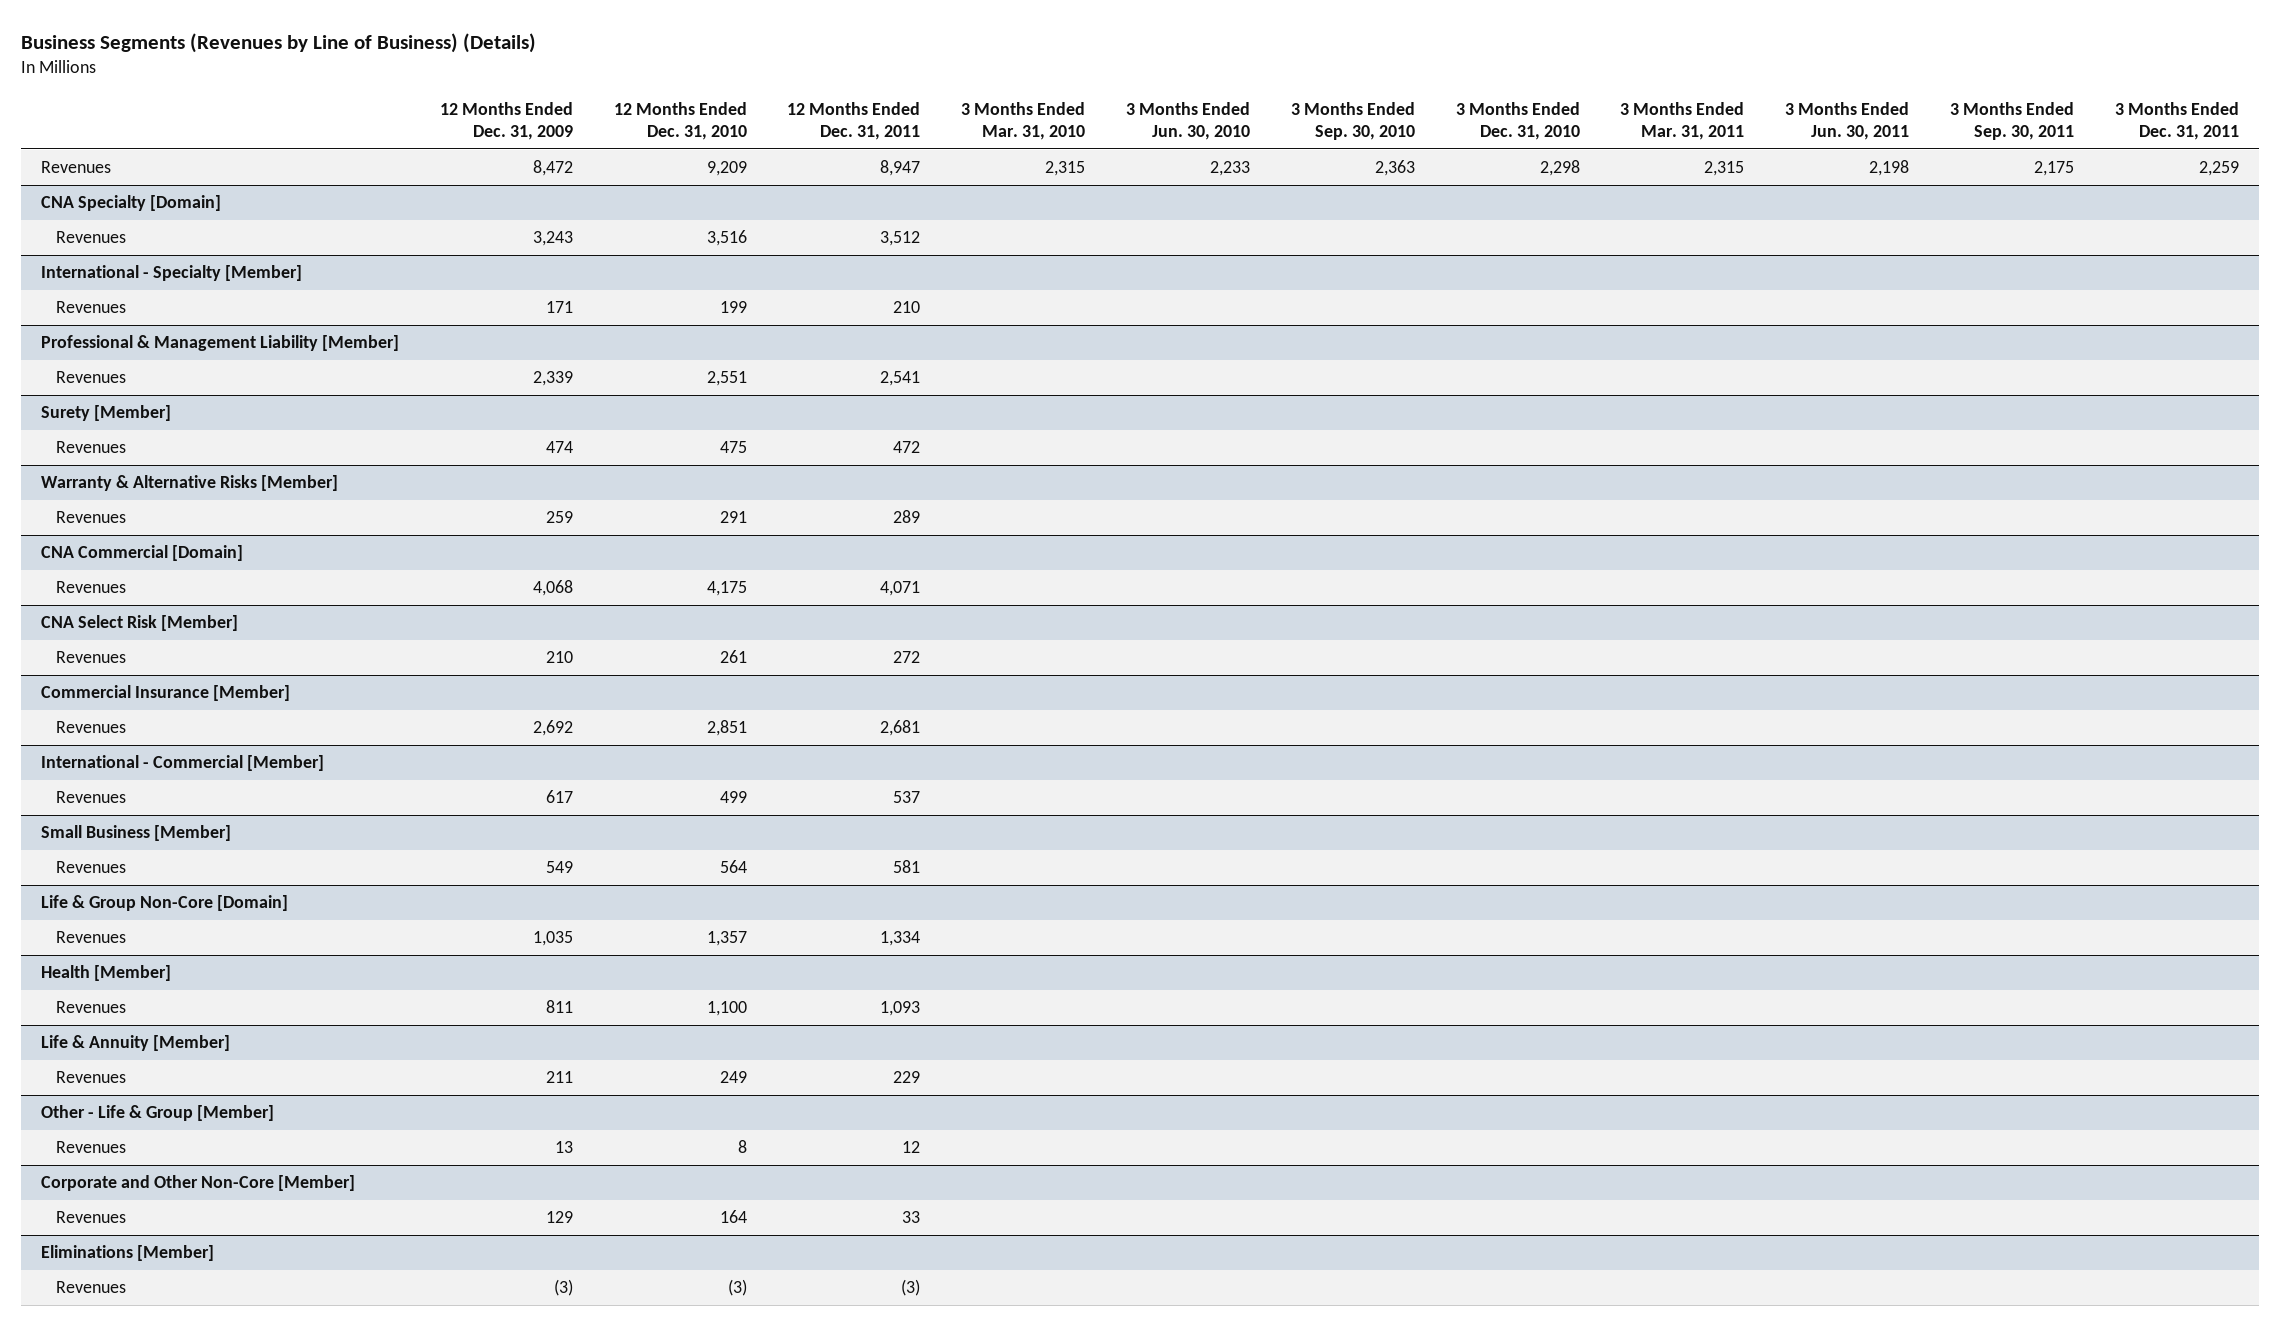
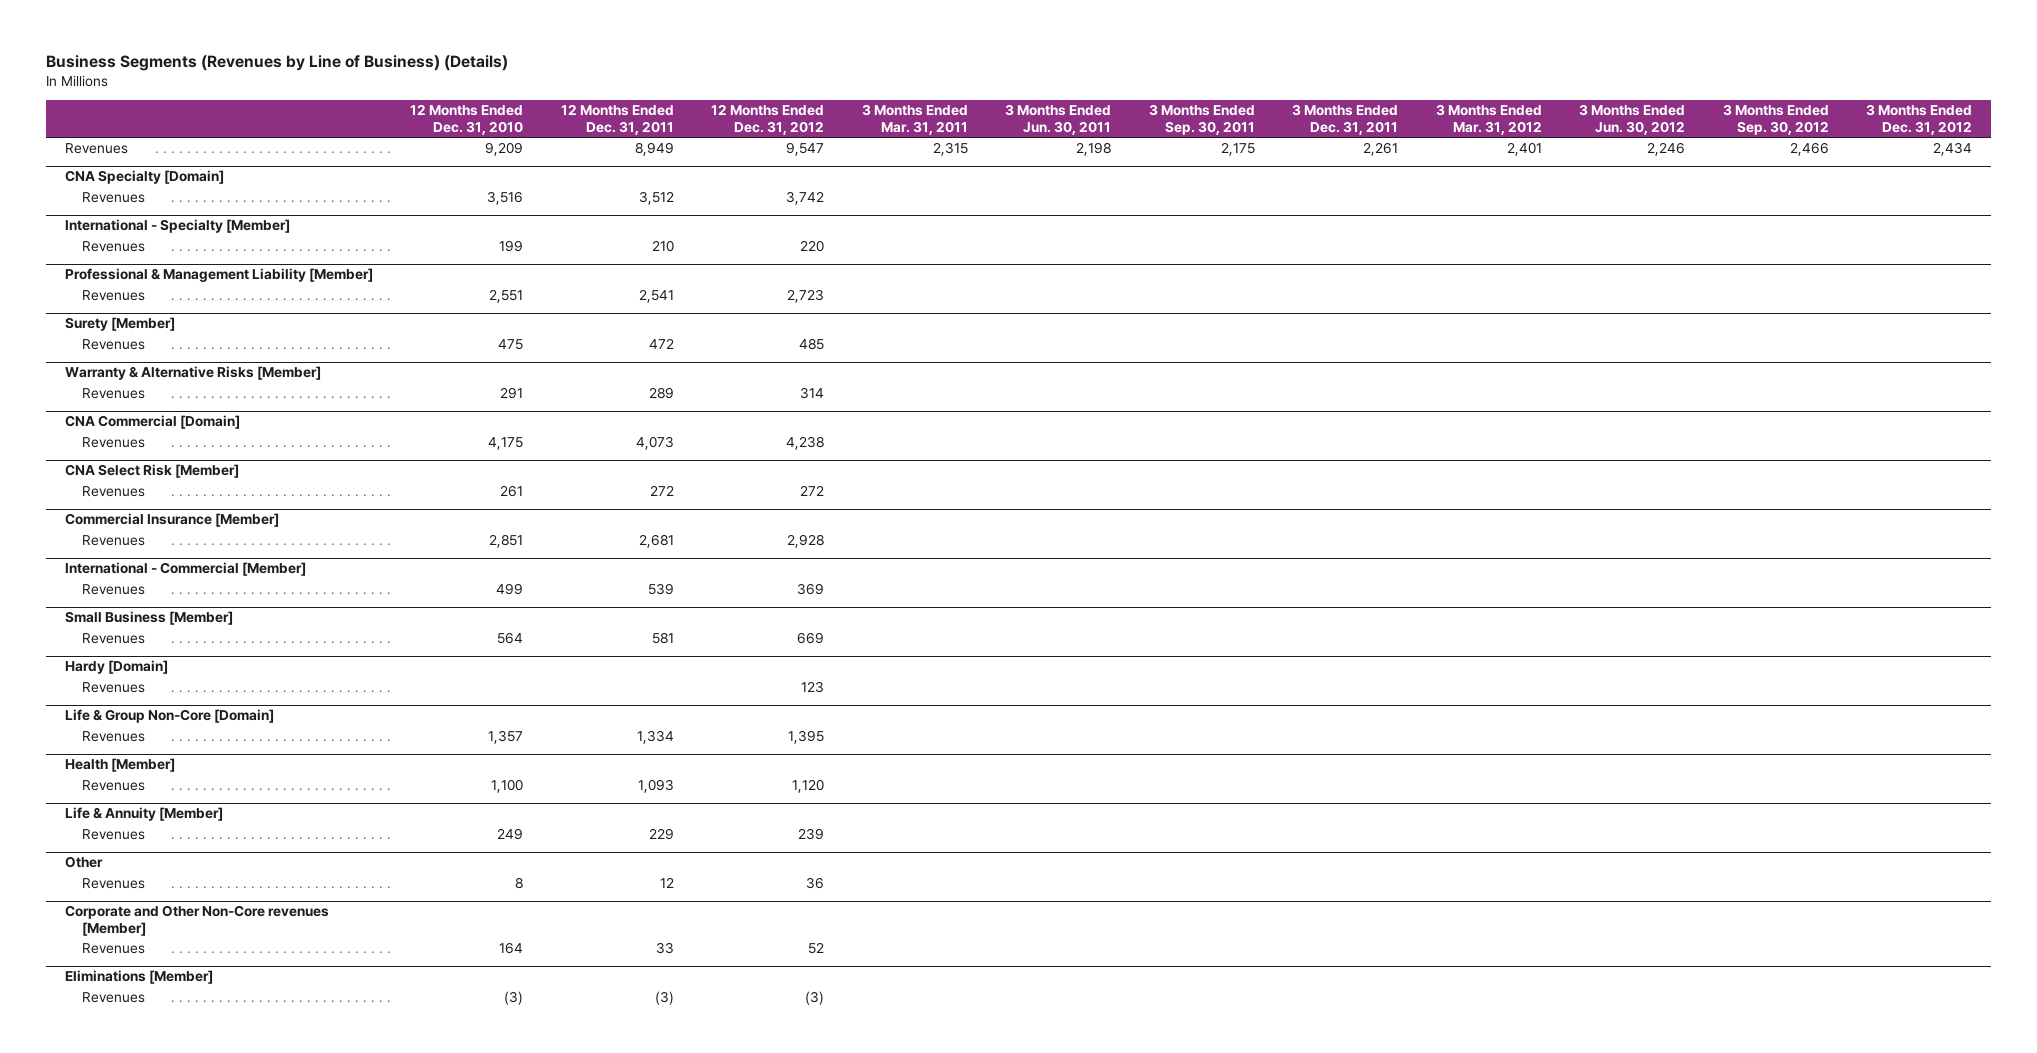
- | 12 Months Ended Dec. 31, 2009 | 12 Months Ended Dec. 31, 2010 | 12 Months Ended Dec. 31, 2011 | 3 Months Ended Mar. 31, 2010 | 3 Months Ended Jun. 30, 2010 | 3 Months Ended Sep. 30, 2010 | 3 Months Ended Dec. 31, 2010 | 3 Months Ended Mar. 31, 2011 | 3 Months Ended Jun. 30, 2011 | 3 Months Ended Sep. 30, 2011 | 3 Months Ended Dec. 31, 2011
+ | 12 Months Ended Dec. 31, 2010 | 12 Months Ended Dec. 31, 2011 | 12 Months Ended Dec. 31, 2012 | 3 Months Ended Mar. 31, 2011 | 3 Months Ended Jun. 30, 2011 | 3 Months Ended Sep. 30, 2011 | 3 Months Ended Dec. 31, 2011 | 3 Months Ended Mar. 31, 2012 | 3 Months Ended Jun. 30, 2012 | 3 Months Ended Sep. 30, 2012 | 3 Months Ended Dec. 31, 2012
- Revenues | 8,472 | 9,209 | 8,947 | 2,315 | 2,233 | 2,363 | 2,298 | 2,315 | 2,198 | 2,175 | 2,259
+ Revenues | 9,209 | 8,949 | 9,547 | 2,315 | 2,198 | 2,175 | 2,261 | 2,401 | 2,246 | 2,466 | 2,434
@ CNA Commercial [Domain]
- Revenues | 4,068 | 4,175 | 4,071 | | | | | | | |
+ Revenues | 4,175 | 4,073 | 4,238 | | | | | | | |
@ International - Commercial [Member]
- Revenues | 617 | 499 | 537 | | | | | | | |
+ Revenues | 499 | 539 | 369 | | | | | | | |
+ Hardy [Domain]
+ Revenues | | | 123 | | | | | | | |
- Other - Life & Group [Member]
+ Other
- Corporate and Other Non-Core [Member]
+ Corporate and Other Non-Core revenues [Member]

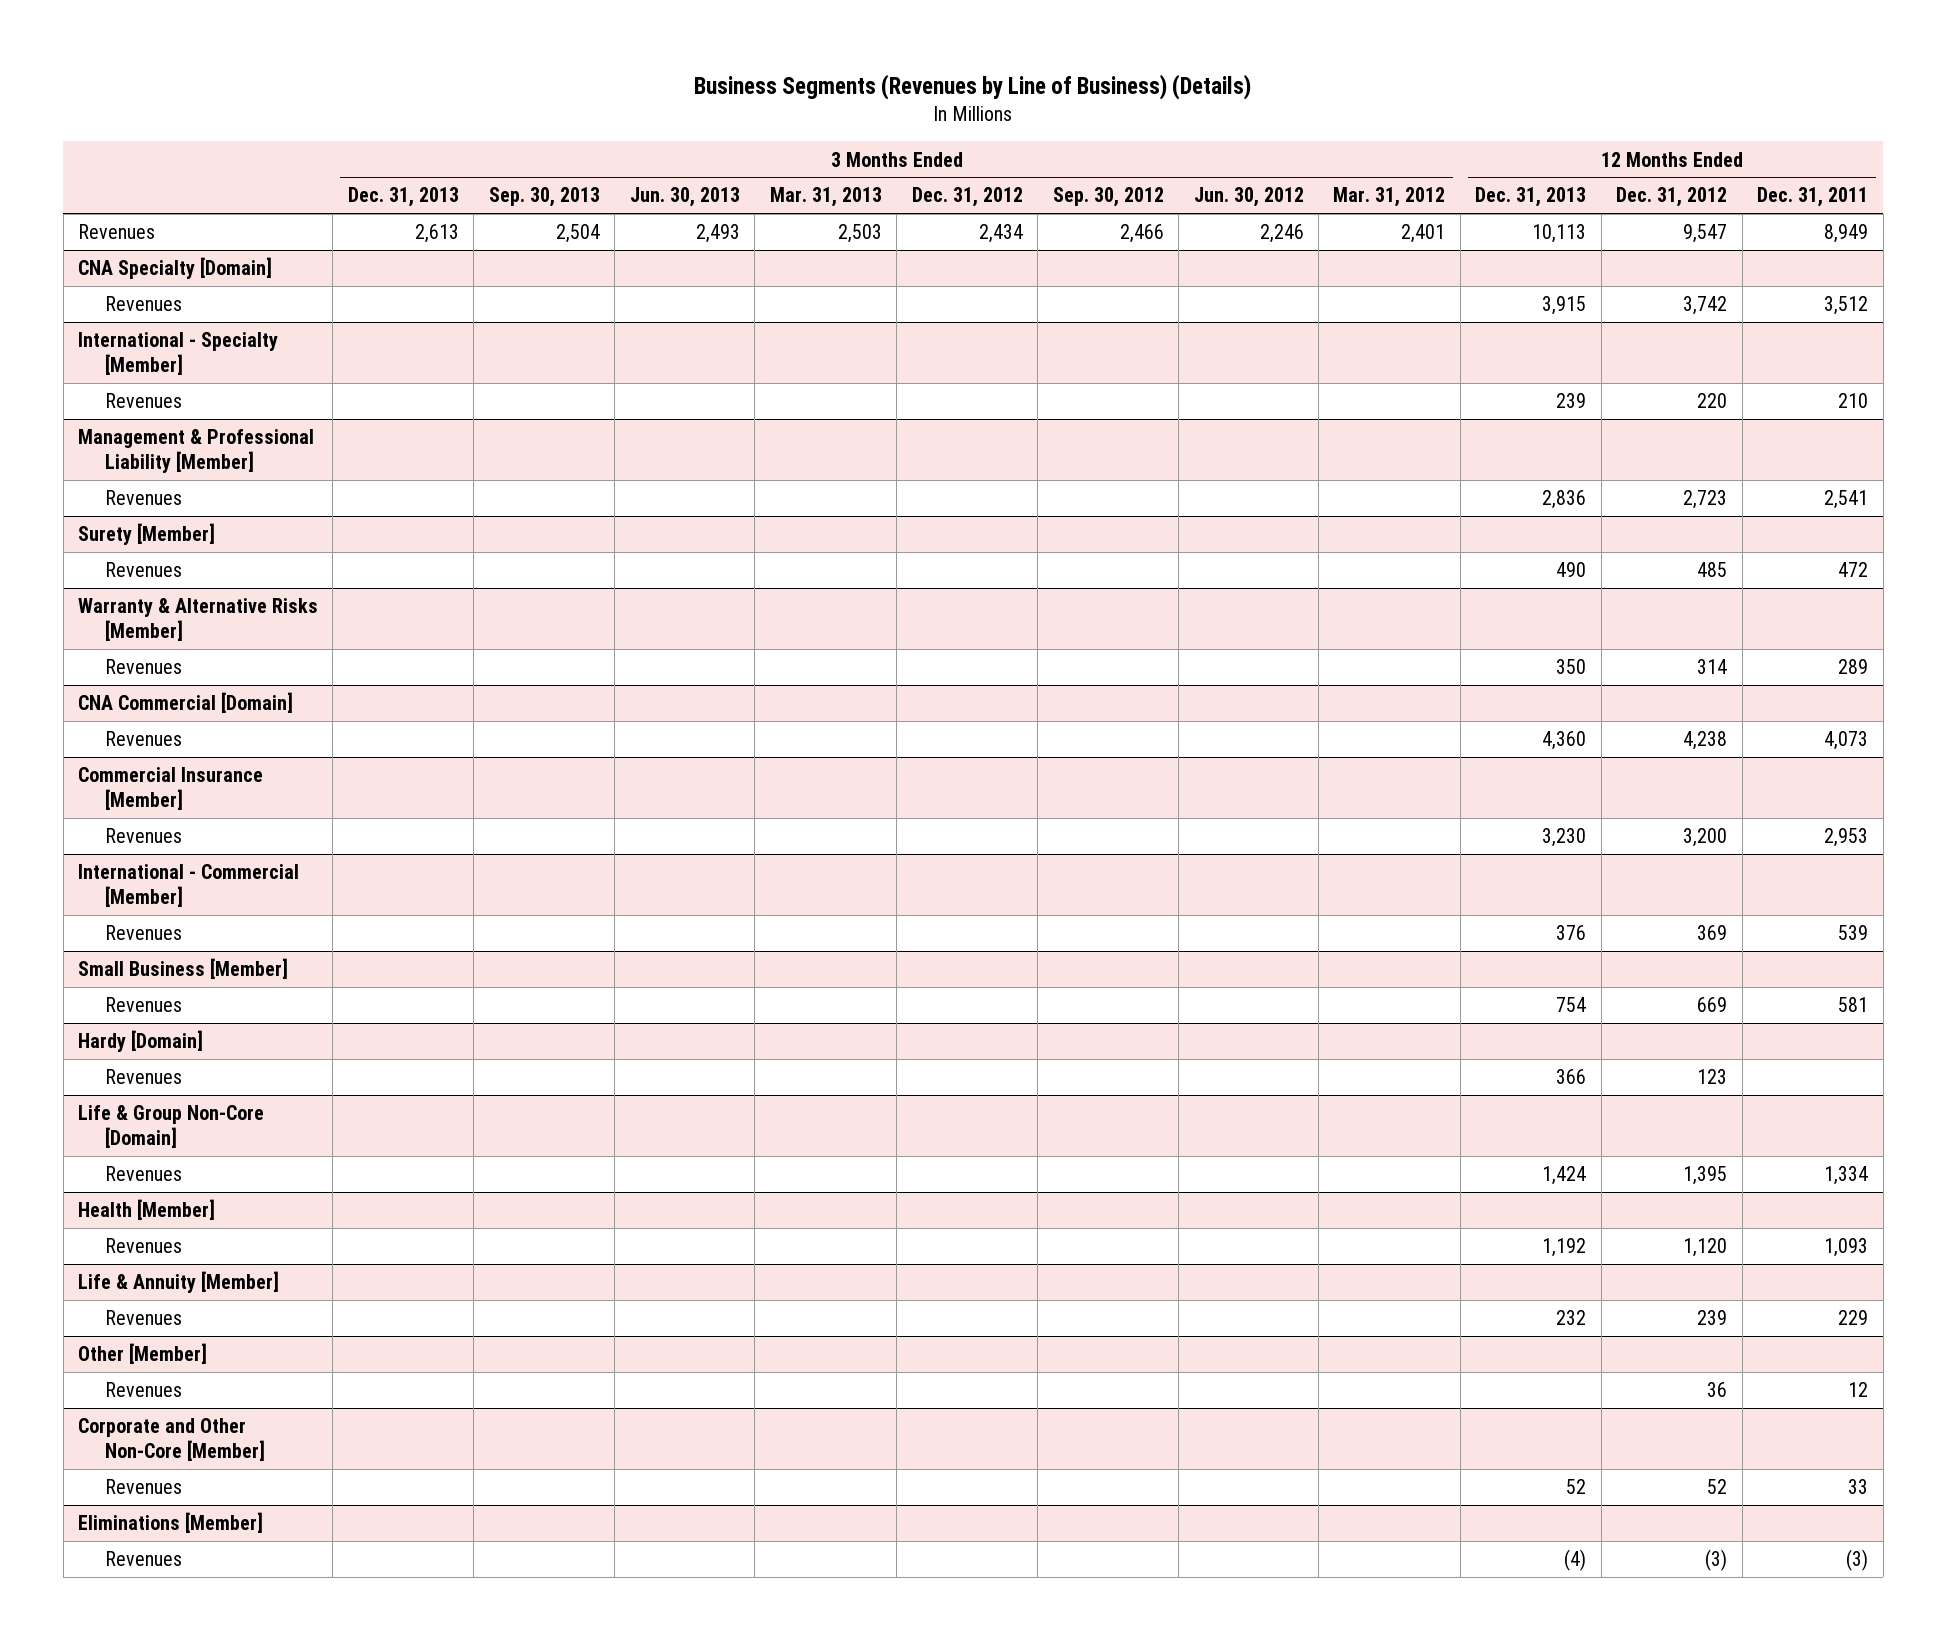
- | 12 Months Ended Dec. 31, 2010 | 12 Months Ended Dec. 31, 2011 | 12 Months Ended Dec. 31, 2012 | 3 Months Ended Mar. 31, 2011 | 3 Months Ended Jun. 30, 2011 | 3 Months Ended Sep. 30, 2011 | 3 Months Ended Dec. 31, 2011 | 3 Months Ended Mar. 31, 2012 | 3 Months Ended Jun. 30, 2012 | 3 Months Ended Sep. 30, 2012 | 3 Months Ended Dec. 31, 2012
+ | 3 Months Ended Dec. 31, 2013 | 3 Months Ended Sep. 30, 2013 | 3 Months Ended Jun. 30, 2013 | 3 Months Ended Mar. 31, 2013 | 3 Months Ended Dec. 31, 2012 | 3 Months Ended Sep. 30, 2012 | 3 Months Ended Jun. 30, 2012 | 3 Months Ended Mar. 31, 2012 | 12 Months Ended Dec. 31, 2013 | 12 Months Ended Dec. 31, 2012 | 12 Months Ended Dec. 31, 2011
- Professional & Management Liability [Member]
+ Management & Professional Liability [Member]
- CNA Select Risk [Member]
- Revenues | 261 | 272 | 272 | | | | | | | |
@ Commercial Insurance [Member]
- Revenues | 2,851 | 2,681 | 2,928 | | | | | | | |
+ Revenues | | | | | | | | | 3,230 | 3,200 | 2,953
- Other
+ Other [Member]
- Corporate and Other Non-Core revenues [Member]
+ Corporate and Other Non-Core [Member]

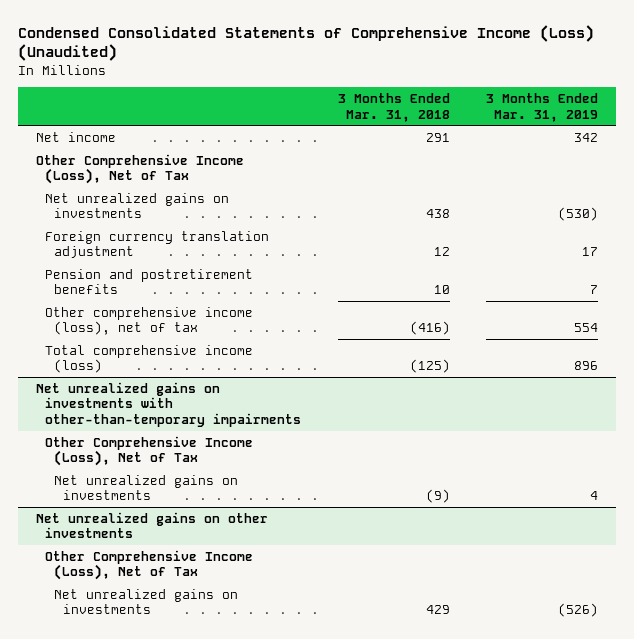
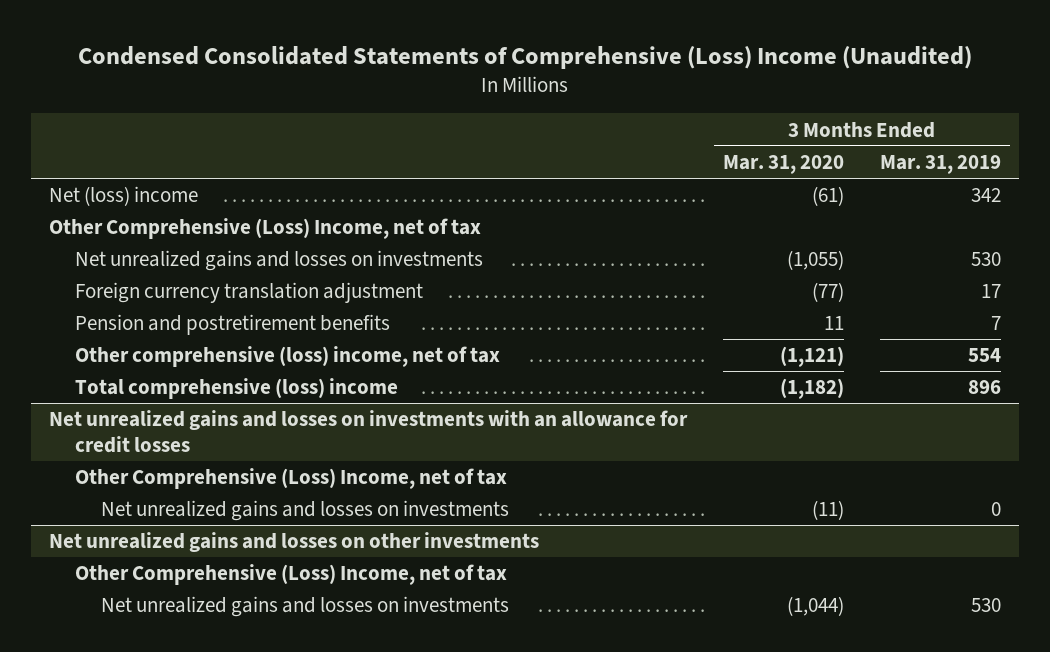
- Condensed Consolidated Statements of Comprehensive Income (Loss) (Unaudited)
+ Condensed Consolidated Statements of Comprehensive (Loss) Income (Unaudited)
- | 3 Months Ended Mar. 31, 2018 | 3 Months Ended Mar. 31, 2019
+ | 3 Months Ended Mar. 31, 2020 | 3 Months Ended Mar. 31, 2019
- Net income | 291 | 342
- Other Comprehensive Income (Loss), Net of Tax
- Net unrealized gains on investments | 438 | (530)
+ Net (loss) income | (61) | 342
+ Other Comprehensive (Loss) Income, net of tax
+ Net unrealized gains and losses on investments | (1,055) | 530
- Other comprehensive income (loss), net of tax | (416) | 554
- Total comprehensive income (loss) | (125) | 896
- Net unrealized gains on investments with other-than-temporary impairments
- Other Comprehensive Income (Loss), Net of Tax
- Net unrealized gains on investments | (9) | 4
- Net unrealized gains on other investments
- Other Comprehensive Income (Loss), Net of Tax
- Net unrealized gains on investments | 429 | (526)
+ Other comprehensive (loss) income, net of tax | (1,121) | 554
+ Total comprehensive (loss) income | (1,182) | 896
+ Net unrealized gains and losses on investments with an allowance for credit losses
+ Other Comprehensive (Loss) Income, net of tax
+ Net unrealized gains and losses on investments | (11) | 0
+ Net unrealized gains and losses on other investments
+ Other Comprehensive (Loss) Income, net of tax
+ Net unrealized gains and losses on investments | (1,044) | 530

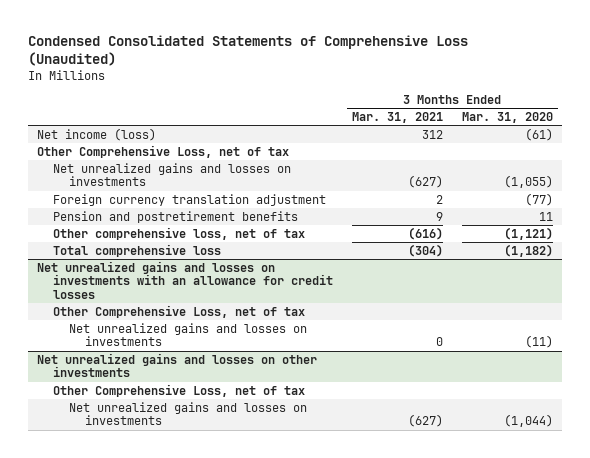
- Condensed Consolidated Statements of Comprehensive (Loss) Income (Unaudited)
+ Condensed Consolidated Statements of Comprehensive Loss (Unaudited)
- | 3 Months Ended Mar. 31, 2020 | 3 Months Ended Mar. 31, 2019
+ | 3 Months Ended Mar. 31, 2021 | 3 Months Ended Mar. 31, 2020
- Net (loss) income | (61) | 342
- Other Comprehensive (Loss) Income, net of tax
+ Net income (loss) | 312 | (61)
+ Other Comprehensive Loss, net of tax
- Other comprehensive (loss) income, net of tax | (1,121) | 554
- Total comprehensive (loss) income | (1,182) | 896
+ Other comprehensive loss, net of tax | (616) | (1,121)
+ Total comprehensive loss | (304) | (1,182)
@ Net unrealized gains and losses on investments with an allowance for credit losses
- Other Comprehensive (Loss) Income, net of tax
+ Other Comprehensive Loss, net of tax
@ Net unrealized gains and losses on other investments
- Other Comprehensive (Loss) Income, net of tax
+ Other Comprehensive Loss, net of tax

